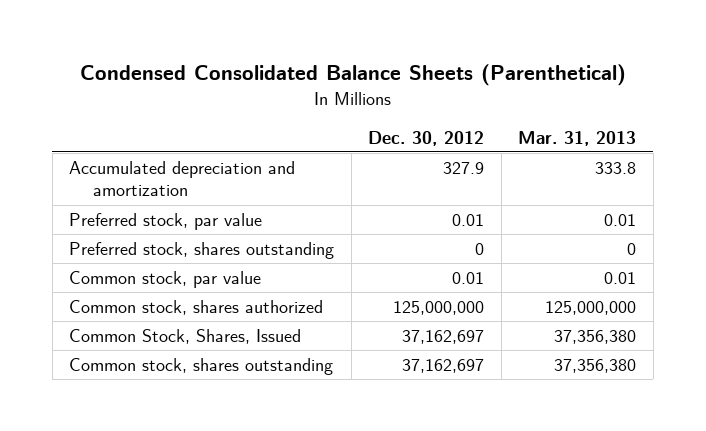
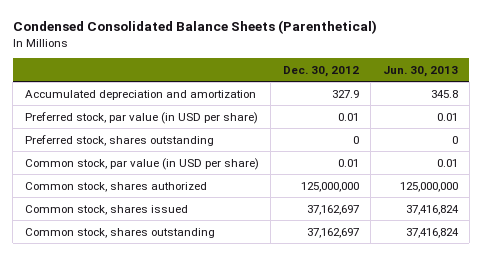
- | Dec. 30, 2012 | Mar. 31, 2013
+ | Dec. 30, 2012 | Jun. 30, 2013
- Preferred stock, par value | 0.01 | 0.01
+ Preferred stock, par value (in USD per share) | 0.01 | 0.01
- Common stock, par value | 0.01 | 0.01
+ Common stock, par value (in USD per share) | 0.01 | 0.01
- Common Stock, Shares, Issued | 37,162,697 | 37,356,380
+ Common stock, shares issued | 37,162,697 | 37,416,824

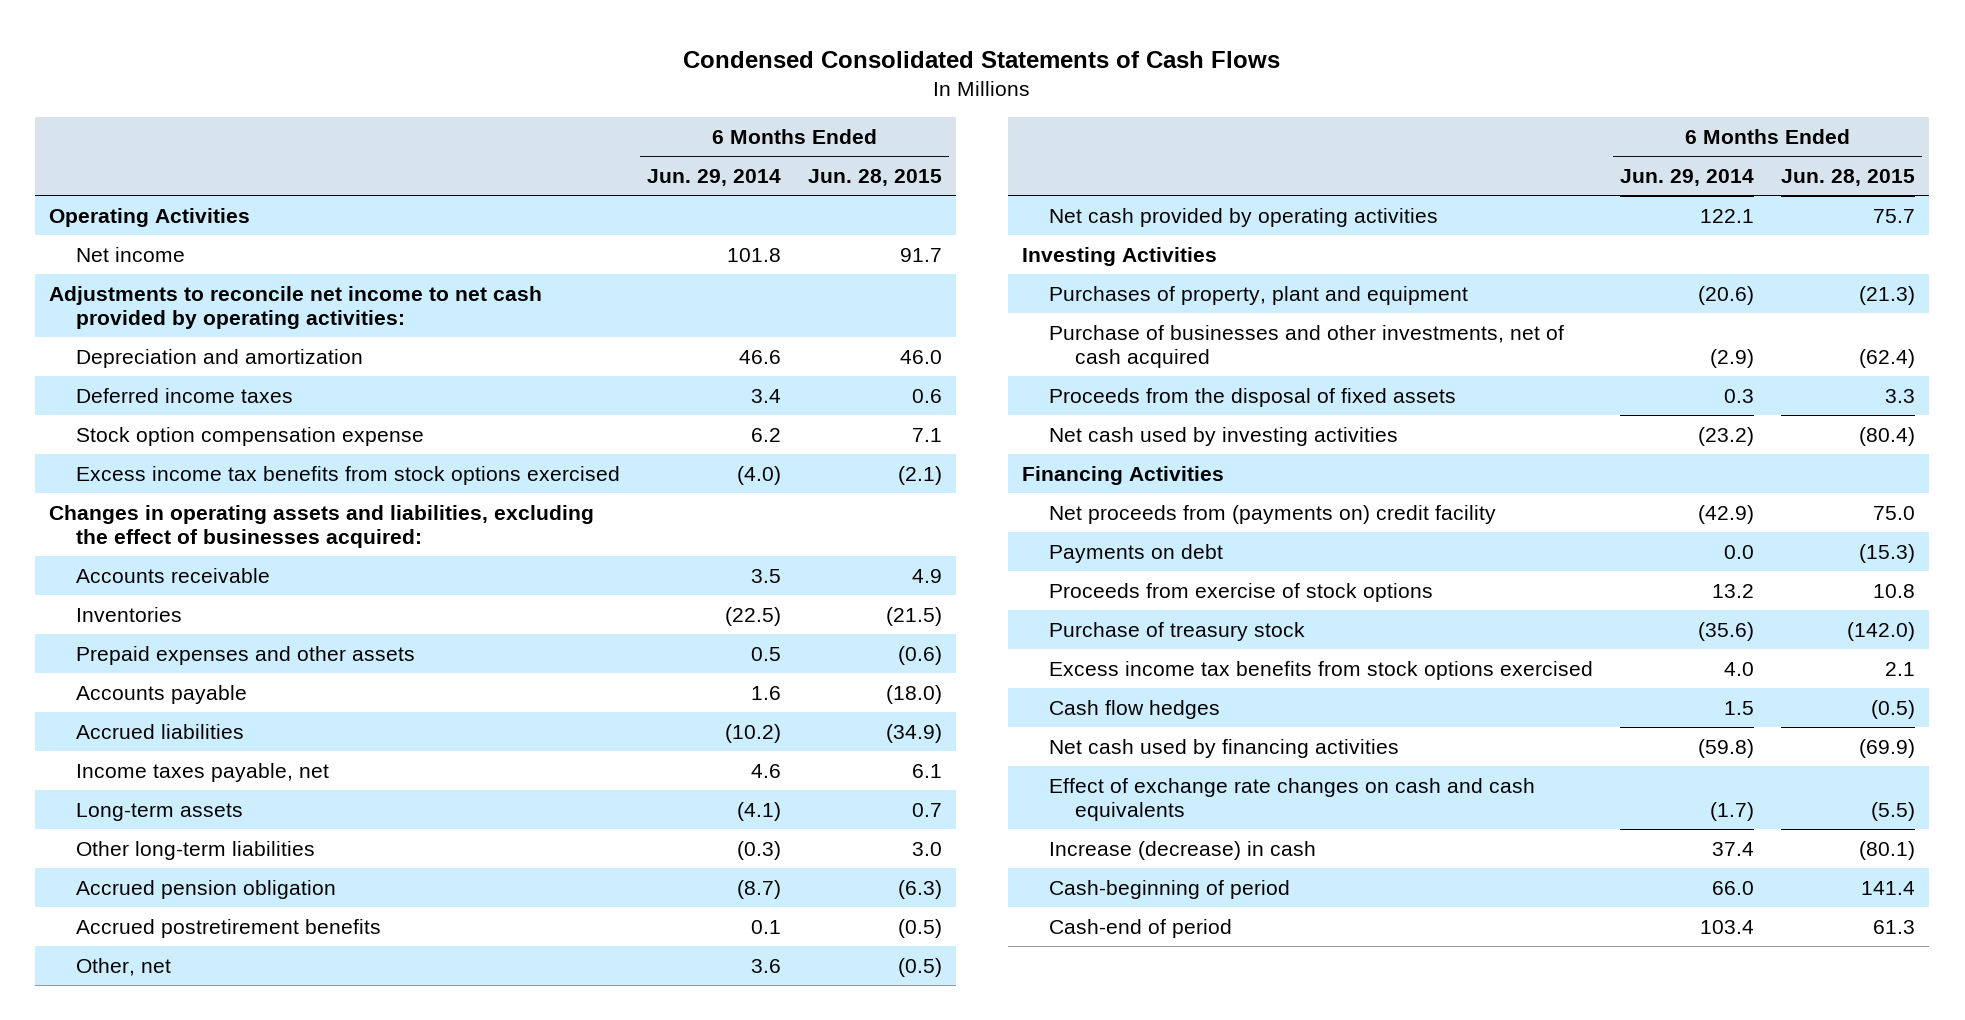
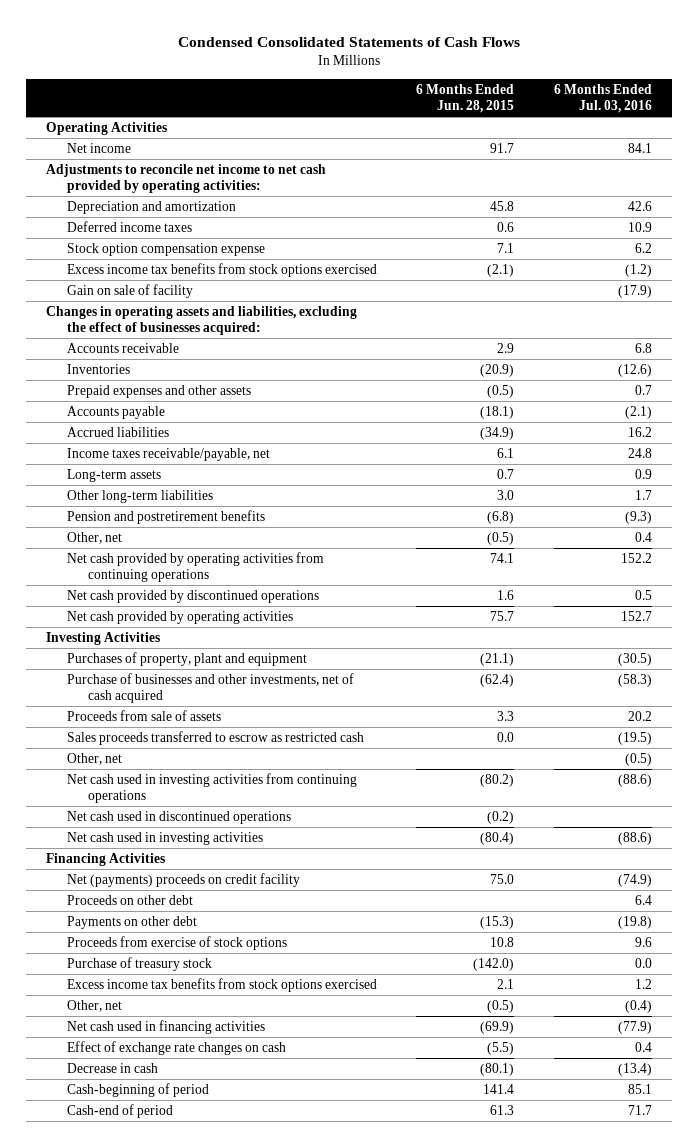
- | 6 Months Ended Jun. 29, 2014 | 6 Months Ended Jun. 28, 2015
+ | 6 Months Ended Jun. 28, 2015 | 6 Months Ended Jul. 03, 2016
- Depreciation and amortization | 46.6 | 46.0
+ Depreciation and amortization | 45.8 | 42.6
+ Gain on sale of facility | | (17.9)
- Accounts receivable | 3.5 | 4.9
- Inventories | (22.5) | (21.5)
- Prepaid expenses and other assets | 0.5 | (0.6)
- Accounts payable | 1.6 | (18.0)
+ Accounts receivable | 2.9 | 6.8
+ Inventories | (20.9) | (12.6)
+ Prepaid expenses and other assets | (0.5) | 0.7
+ Accounts payable | (18.1) | (2.1)
- Income taxes payable, net | 4.6 | 6.1
+ Income taxes receivable/payable, net | 6.1 | 24.8
- Accrued pension obligation | (8.7) | (6.3)
- Accrued postretirement benefits | 0.1 | (0.5)
+ Pension and postretirement benefits | (6.8) | (9.3)
+ Net cash provided by operating activities from continuing operations | 74.1 | 152.2
+ Net cash provided by discontinued operations | 1.6 | 0.5
- Purchases of property, plant and equipment | (20.6) | (21.3)
+ Purchases of property, plant and equipment | (21.1) | (30.5)
- Proceeds from the disposal of fixed assets | 0.3 | 3.3
- Net cash used by investing activities | (23.2) | (80.4)
+ Proceeds from sale of assets | 3.3 | 20.2
+ Sales proceeds transferred to escrow as restricted cash | 0.0 | (19.5)
+ Other, net | | (0.5)
+ Net cash used in investing activities from continuing operations | (80.2) | (88.6)
+ Net cash used in discontinued operations | (0.2) |
+ Net cash used in investing activities | (80.4) | (88.6)
- Net proceeds from (payments on) credit facility | (42.9) | 75.0
- Payments on debt | 0.0 | (15.3)
+ Net (payments) proceeds on credit facility | 75.0 | (74.9)
+ Proceeds on other debt | | 6.4
+ Payments on other debt | (15.3) | (19.8)
- Cash flow hedges | 1.5 | (0.5)
- Net cash used by financing activities | (59.8) | (69.9)
- Effect of exchange rate changes on cash and cash equivalents | (1.7) | (5.5)
- Increase (decrease) in cash | 37.4 | (80.1)
+ Other, net | (0.5) | (0.4)
+ Net cash used in financing activities | (69.9) | (77.9)
+ Effect of exchange rate changes on cash | (5.5) | 0.4
+ Decrease in cash | (80.1) | (13.4)

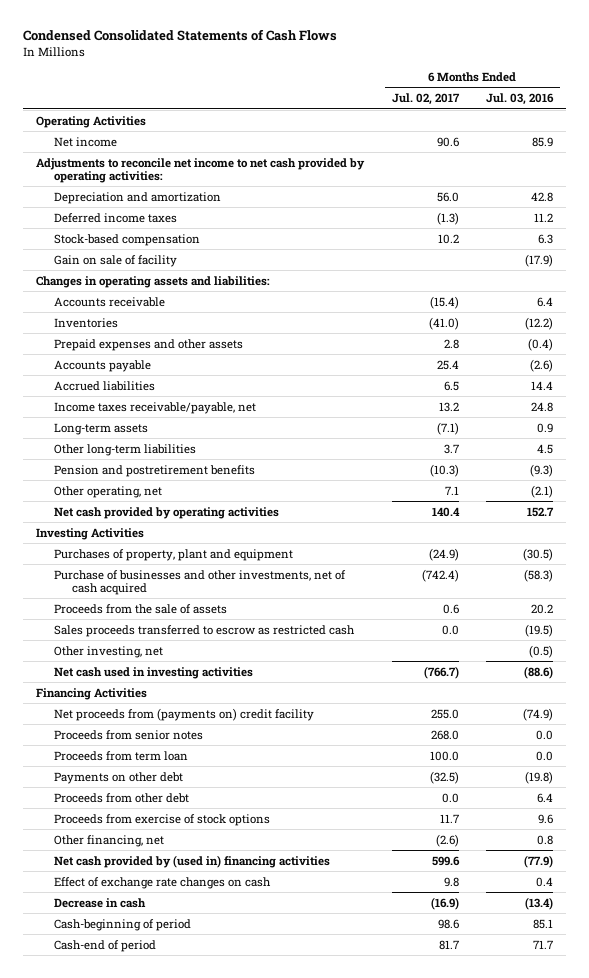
- | 6 Months Ended Jun. 28, 2015 | 6 Months Ended Jul. 03, 2016
+ | 6 Months Ended Jul. 02, 2017 | 6 Months Ended Jul. 03, 2016
- Net income | 91.7 | 84.1
+ Net income | 90.6 | 85.9
- Depreciation and amortization | 45.8 | 42.6
- Deferred income taxes | 0.6 | 10.9
- Stock option compensation expense | 7.1 | 6.2
- Excess income tax benefits from stock options exercised | (2.1) | (1.2)
+ Depreciation and amortization | 56.0 | 42.8
+ Deferred income taxes | (1.3) | 11.2
+ Stock-based compensation | 10.2 | 6.3
- Changes in operating assets and liabilities, excluding the effect of businesses acquired:
- Accounts receivable | 2.9 | 6.8
- Inventories | (20.9) | (12.6)
- Prepaid expenses and other assets | (0.5) | 0.7
- Accounts payable | (18.1) | (2.1)
- Accrued liabilities | (34.9) | 16.2
+ Changes in operating assets and liabilities:
+ Accounts receivable | (15.4) | 6.4
+ Inventories | (41.0) | (12.2)
+ Prepaid expenses and other assets | 2.8 | (0.4)
+ Accounts payable | 25.4 | (2.6)
+ Accrued liabilities | 6.5 | 14.4
- Other long-term liabilities | 3.0 | 1.7
+ Other long-term liabilities | 3.7 | 4.5
- Other, net | (0.5) | 0.4
- Net cash provided by operating activities from continuing operations | 74.1 | 152.2
- Net cash provided by discontinued operations | 1.6 | 0.5
+ Other operating, net | 7.1 | (2.1)
- Proceeds from sale of assets | 3.3 | 20.2
+ Proceeds from the sale of assets | 0.6 | 20.2
- Other, net | | (0.5)
- Net cash used in investing activities from continuing operations | (80.2) | (88.6)
- Net cash used in discontinued operations | (0.2) |
+ Other investing, net | | (0.5)
- Net (payments) proceeds on credit facility | 75.0 | (74.9)
- Proceeds on other debt | | 6.4
+ Net proceeds from (payments on) credit facility | 255.0 | (74.9)
+ Proceeds from senior notes | 268.0 | 0.0
+ Proceeds from term loan | 100.0 | 0.0
+ Proceeds from other debt | 0.0 | 6.4
- Purchase of treasury stock | (142.0) | 0.0
- Excess income tax benefits from stock options exercised | 2.1 | 1.2
- Other, net | (0.5) | (0.4)
- Net cash used in financing activities | (69.9) | (77.9)
+ Other financing, net | (2.6) | 0.8
+ Net cash provided by (used in) financing activities | 599.6 | (77.9)

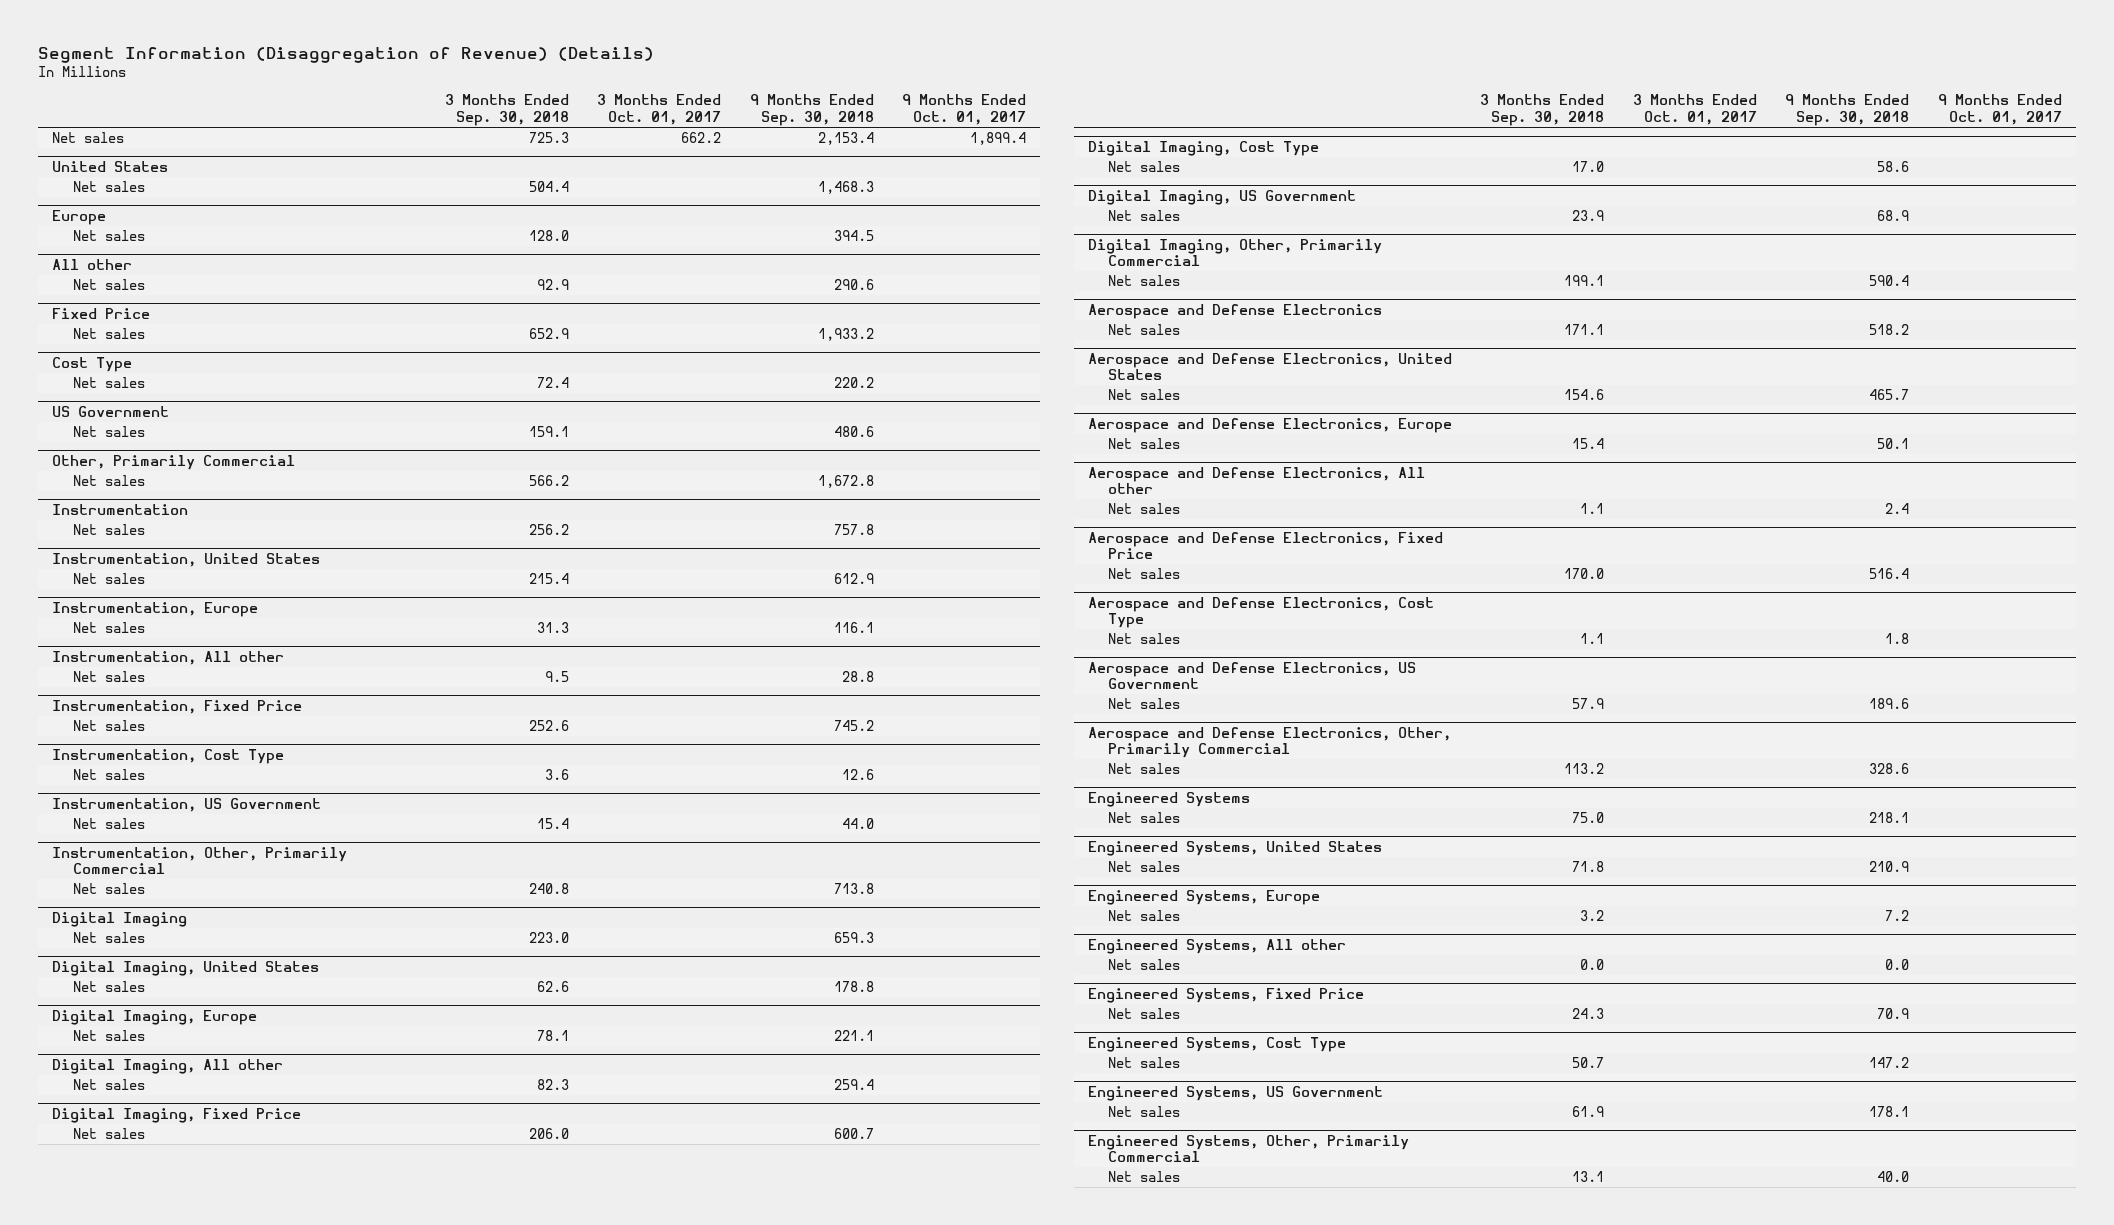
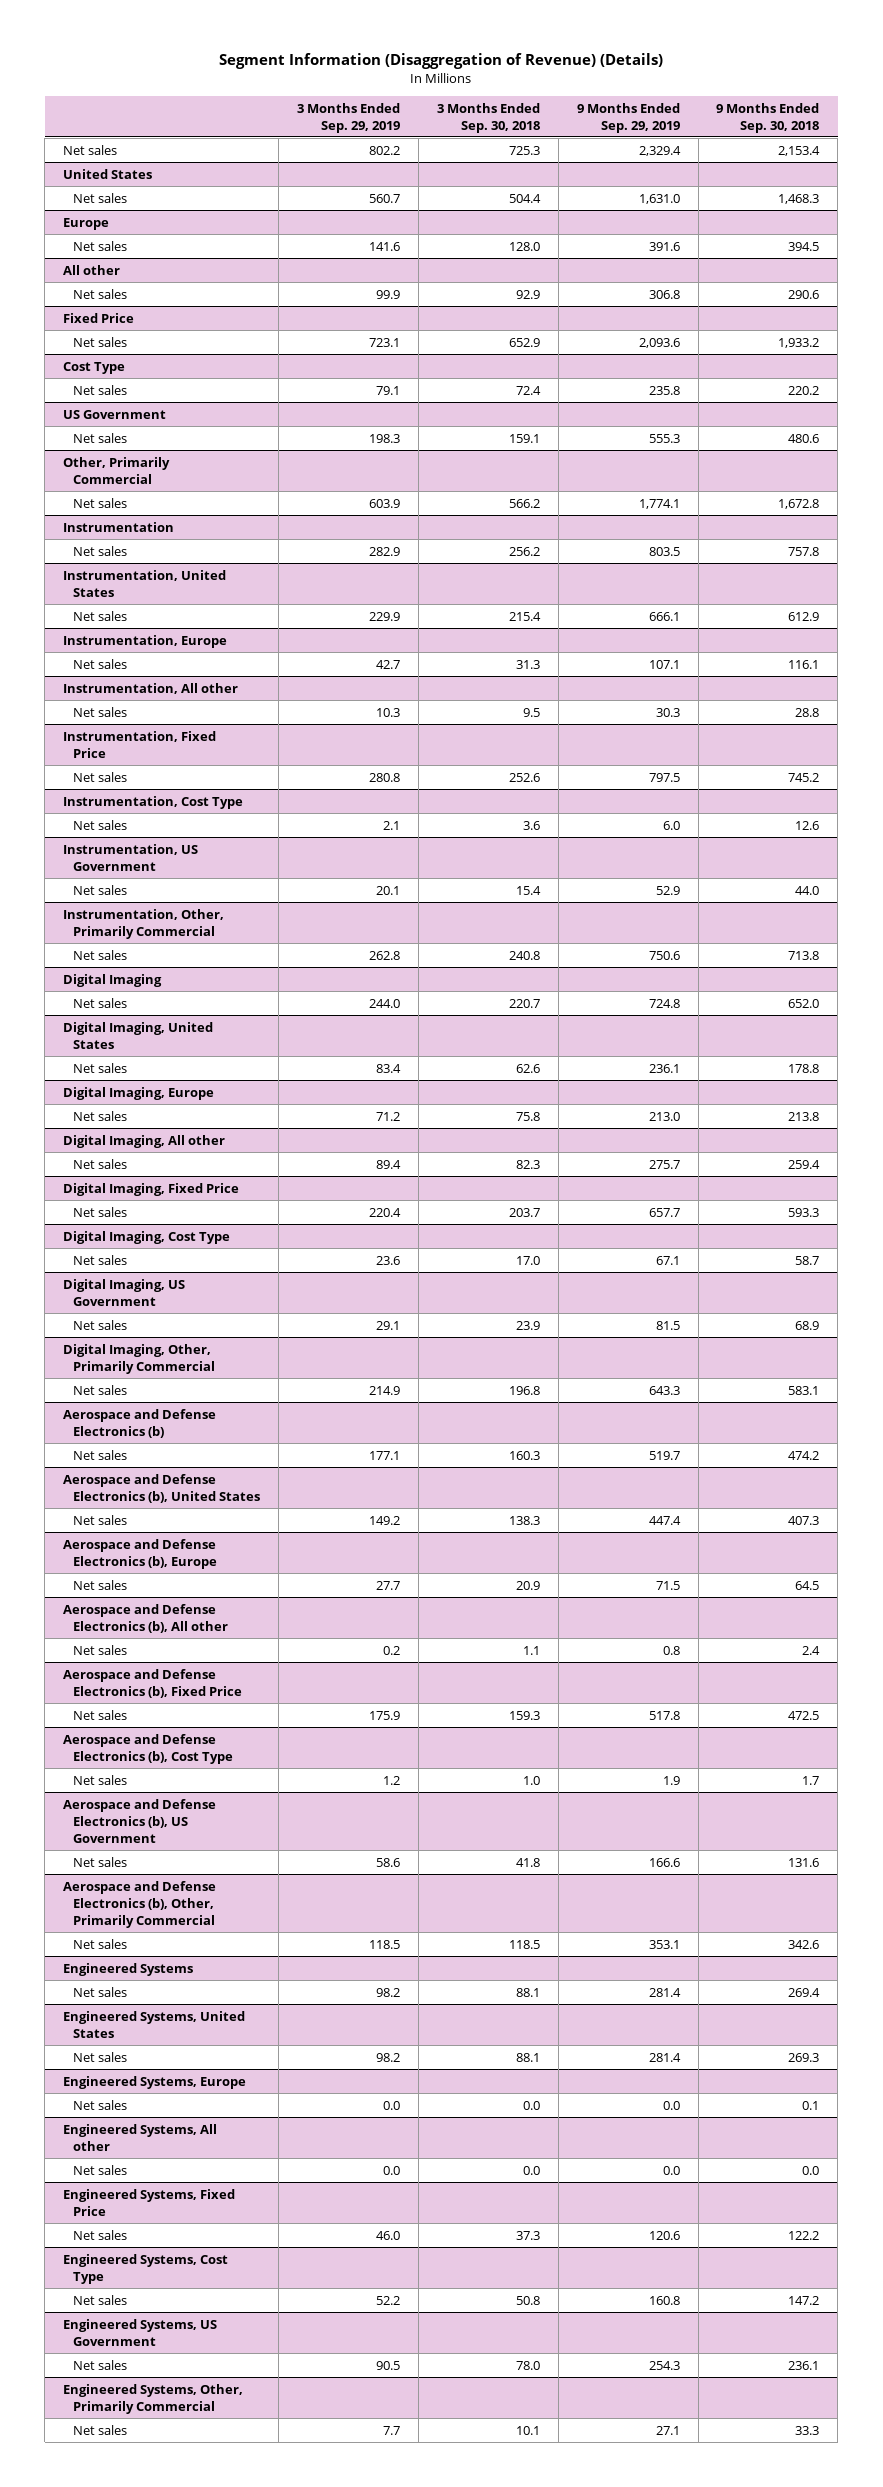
- | 3 Months Ended Sep. 30, 2018 | 3 Months Ended Oct. 01, 2017 | 9 Months Ended Sep. 30, 2018 | 9 Months Ended Oct. 01, 2017
+ | 3 Months Ended Sep. 29, 2019 | 3 Months Ended Sep. 30, 2018 | 9 Months Ended Sep. 29, 2019 | 9 Months Ended Sep. 30, 2018
@ Digital Imaging
- Net sales | 223.0 | | 659.3 |
+ Net sales | 244.0 | 220.7 | 724.8 | 652.0
@ Digital Imaging, Europe
- Net sales | 78.1 | | 221.1 |
+ Net sales | 71.2 | 75.8 | 213.0 | 213.8
@ Digital Imaging, Fixed Price
- Net sales | 206.0 | | 600.7 |
+ Net sales | 220.4 | 203.7 | 657.7 | 593.3
@ Digital Imaging, Cost Type
- Net sales | 17.0 | | 58.6 |
+ Net sales | 23.6 | 17.0 | 67.1 | 58.7
@ Digital Imaging, Other, Primarily Commercial
- Net sales | 199.1 | | 590.4 |
- Aerospace and Defense Electronics
- Net sales | 171.1 | | 518.2 |
- Aerospace and Defense Electronics, United States
- Net sales | 154.6 | | 465.7 |
- Aerospace and Defense Electronics, Europe
- Net sales | 15.4 | | 50.1 |
- Aerospace and Defense Electronics, All other
@ Digital Imaging, Other, Primarily Commercial
+ Net sales | 214.9 | 196.8 | 643.3 | 583.1
+ Aerospace and Defense Electronics (b)
+ Net sales | 177.1 | 160.3 | 519.7 | 474.2
+ Aerospace and Defense Electronics (b), United States
+ Net sales | 149.2 | 138.3 | 447.4 | 407.3
+ Aerospace and Defense Electronics (b), Europe
+ Net sales | 27.7 | 20.9 | 71.5 | 64.5
+ Aerospace and Defense Electronics (b), All other
- Aerospace and Defense Electronics, Fixed Price
- Net sales | 170.0 | | 516.4 |
- Aerospace and Defense Electronics, Cost Type
- Net sales | 1.1 | | 1.8 |
- Aerospace and Defense Electronics, US Government
- Net sales | 57.9 | | 189.6 |
- Aerospace and Defense Electronics, Other, Primarily Commercial
- Net sales | 113.2 | | 328.6 |
+ Aerospace and Defense Electronics (b), Fixed Price
+ Net sales | 175.9 | 159.3 | 517.8 | 472.5
+ Aerospace and Defense Electronics (b), Cost Type
+ Net sales | 1.2 | 1.0 | 1.9 | 1.7
+ Aerospace and Defense Electronics (b), US Government
+ Net sales | 58.6 | 41.8 | 166.6 | 131.6
+ Aerospace and Defense Electronics (b), Other, Primarily Commercial
+ Net sales | 118.5 | 118.5 | 353.1 | 342.6
@ Engineered Systems
- Net sales | 75.0 | | 218.1 |
+ Net sales | 98.2 | 88.1 | 281.4 | 269.4
@ Engineered Systems, United States
- Net sales | 71.8 | | 210.9 |
+ Net sales | 98.2 | 88.1 | 281.4 | 269.3
@ Engineered Systems, Europe
- Net sales | 3.2 | | 7.2 |
+ Net sales | 0.0 | 0.0 | 0.0 | 0.1
@ Engineered Systems, Fixed Price
- Net sales | 24.3 | | 70.9 |
+ Net sales | 46.0 | 37.3 | 120.6 | 122.2
@ Engineered Systems, Cost Type
- Net sales | 50.7 | | 147.2 |
+ Net sales | 52.2 | 50.8 | 160.8 | 147.2
@ Engineered Systems, US Government
- Net sales | 61.9 | | 178.1 |
+ Net sales | 90.5 | 78.0 | 254.3 | 236.1
@ Engineered Systems, Other, Primarily Commercial
- Net sales | 13.1 | | 40.0 |
+ Net sales | 7.7 | 10.1 | 27.1 | 33.3

